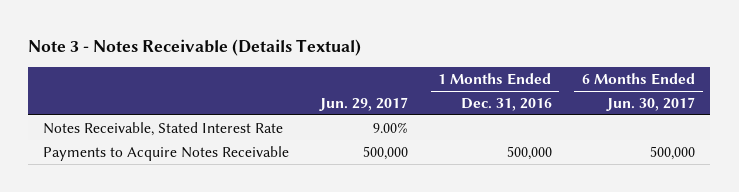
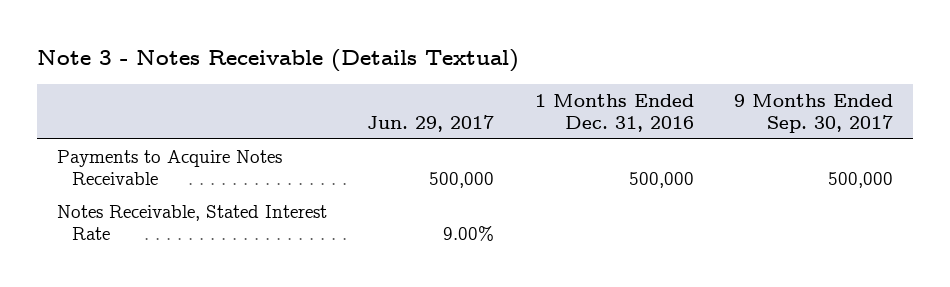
- | Jun. 29, 2017 | 1 Months Ended Dec. 31, 2016 | 6 Months Ended Jun. 30, 2017
+ | Jun. 29, 2017 | 1 Months Ended Dec. 31, 2016 | 9 Months Ended Sep. 30, 2017
moved down: Notes Receivable, Stated Interest Rate | 9.00% | |

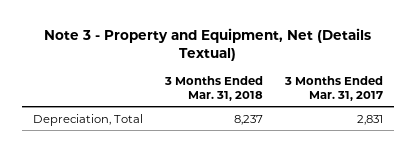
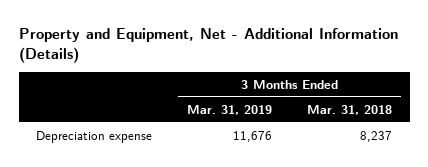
- Note 3 - Property and Equipment, Net (Details Textual)
+ Property and Equipment, Net - Additional Information (Details)
- | 3 Months Ended Mar. 31, 2018 | 3 Months Ended Mar. 31, 2017
+ | 3 Months Ended Mar. 31, 2019 | 3 Months Ended Mar. 31, 2018
- Depreciation, Total | 8,237 | 2,831
+ Depreciation expense | 11,676 | 8,237

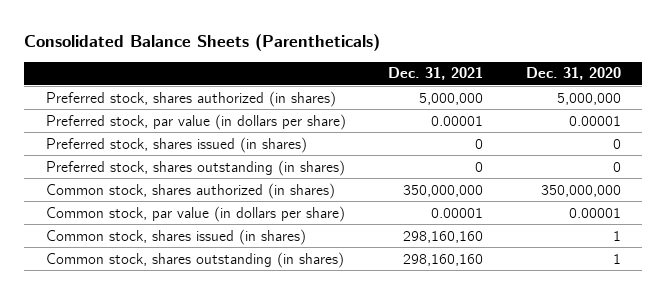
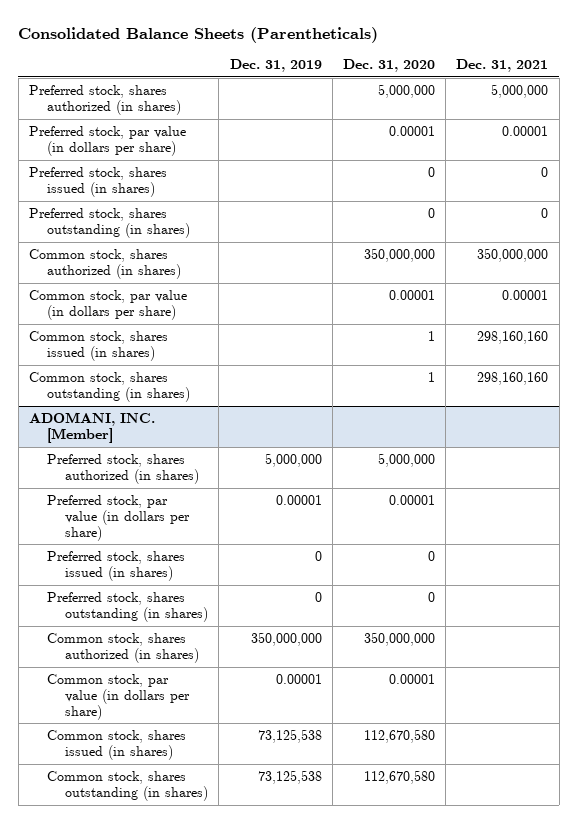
- | Dec. 31, 2021 | Dec. 31, 2020
+ | Dec. 31, 2019 | Dec. 31, 2020 | Dec. 31, 2021
+ ADOMANI, INC. [Member]
+ Preferred stock, shares authorized (in shares) | 5,000,000 | 5,000,000 |
+ Preferred stock, par value (in dollars per share) | 0.00001 | 0.00001 |
+ Preferred stock, shares issued (in shares) | 0 | 0 |
+ Preferred stock, shares outstanding (in shares) | 0 | 0 |
+ Common stock, shares authorized (in shares) | 350,000,000 | 350,000,000 |
+ Common stock, par value (in dollars per share) | 0.00001 | 0.00001 |
+ Common stock, shares issued (in shares) | 73,125,538 | 112,670,580 |
+ Common stock, shares outstanding (in shares) | 73,125,538 | 112,670,580 |

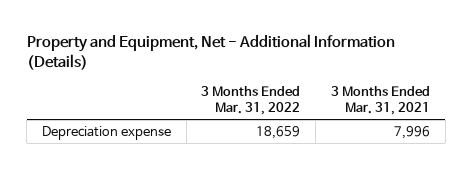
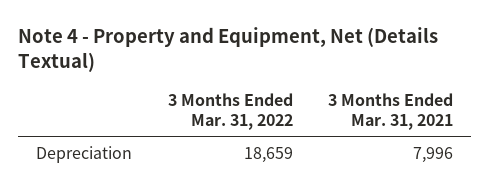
- Property and Equipment, Net - Additional Information (Details)
+ Note 4 - Property and Equipment, Net (Details Textual)
- Depreciation expense | 18,659 | 7,996
+ Depreciation | 18,659 | 7,996

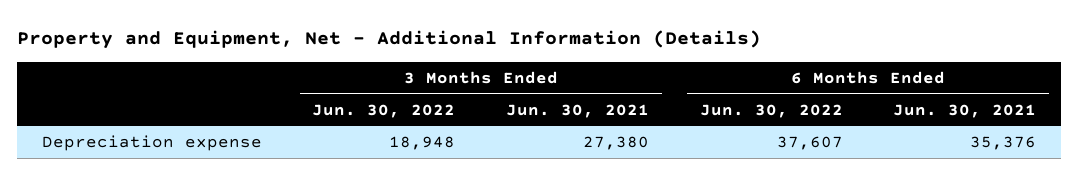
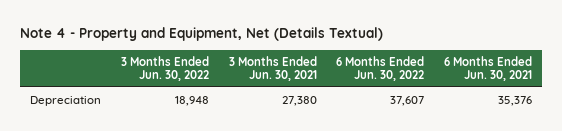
- Property and Equipment, Net - Additional Information (Details)
+ Note 4 - Property and Equipment, Net (Details Textual)
- Depreciation expense | 18,948 | 27,380 | 37,607 | 35,376
+ Depreciation | 18,948 | 27,380 | 37,607 | 35,376

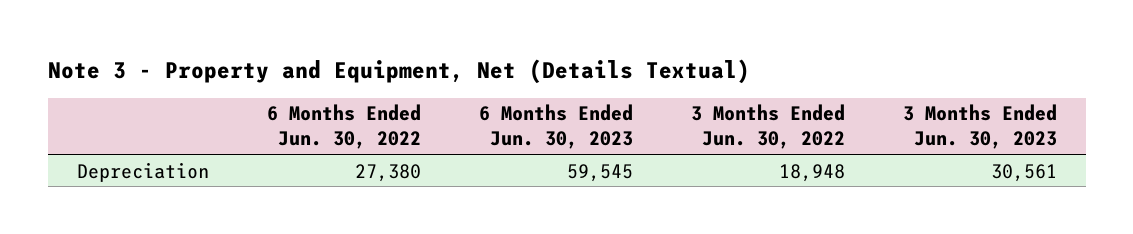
- Note 4 - Property and Equipment, Net (Details Textual)
+ Note 3 - Property and Equipment, Net (Details Textual)
- | 3 Months Ended Jun. 30, 2022 | 3 Months Ended Jun. 30, 2021 | 6 Months Ended Jun. 30, 2022 | 6 Months Ended Jun. 30, 2021
+ | 6 Months Ended Jun. 30, 2022 | 6 Months Ended Jun. 30, 2023 | 3 Months Ended Jun. 30, 2022 | 3 Months Ended Jun. 30, 2023
- Depreciation | 18,948 | 27,380 | 37,607 | 35,376
+ Depreciation | 27,380 | 59,545 | 18,948 | 30,561

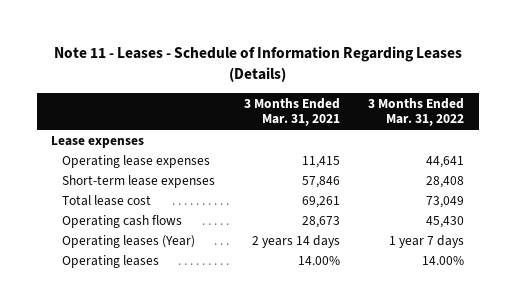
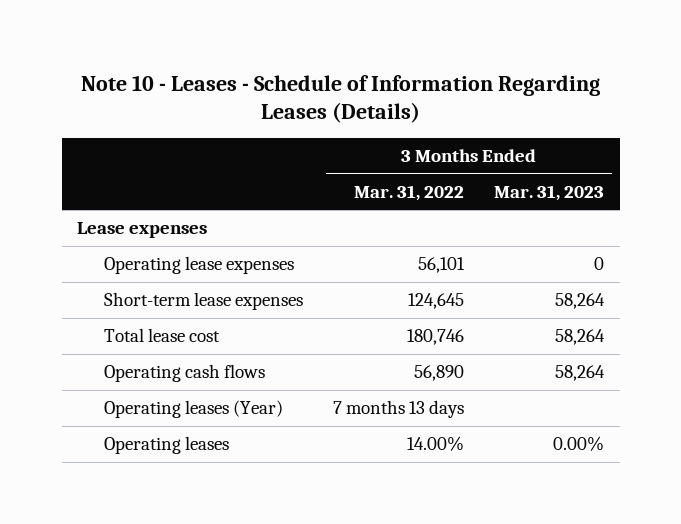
- Note 11 - Leases - Schedule of Information Regarding Leases (Details)
+ Note 10 - Leases - Schedule of Information Regarding Leases (Details)
- | 3 Months Ended Mar. 31, 2021 | 3 Months Ended Mar. 31, 2022
+ | 3 Months Ended Mar. 31, 2022 | 3 Months Ended Mar. 31, 2023
- Operating lease expenses | 11,415 | 44,641
- Short-term lease expenses | 57,846 | 28,408
- Total lease cost | 69,261 | 73,049
- Operating cash flows | 28,673 | 45,430
- Operating leases (Year) | 2 years 14 days | 1 year 7 days
+ Operating lease expenses | 56,101 | 0
+ Short-term lease expenses | 124,645 | 58,264
+ Total lease cost | 180,746 | 58,264
+ Operating cash flows | 56,890 | 58,264
+ Operating leases (Year) | 7 months 13 days |

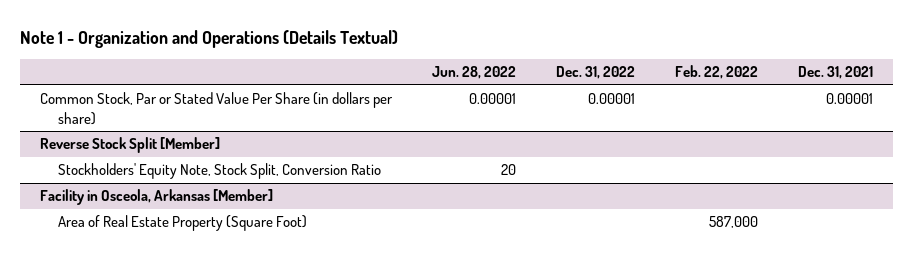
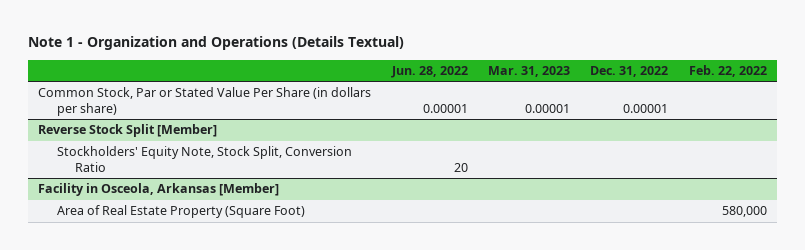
- | Jun. 28, 2022 | Dec. 31, 2022 | Feb. 22, 2022 | Dec. 31, 2021
+ | Jun. 28, 2022 | Mar. 31, 2023 | Dec. 31, 2022 | Feb. 22, 2022
@ Facility in Osceola, Arkansas [Member]
- Area of Real Estate Property (Square Foot) | | | 587,000 |
+ Area of Real Estate Property (Square Foot) | | | | 580,000

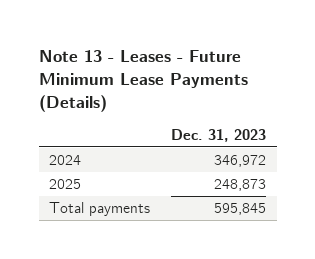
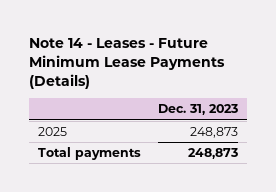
- Note 13 - Leases - Future Minimum Lease Payments (Details)
+ Note 14 - Leases - Future Minimum Lease Payments (Details)
- 2024 | 346,972
- Total payments | 595,845
+ Total payments | 248,873

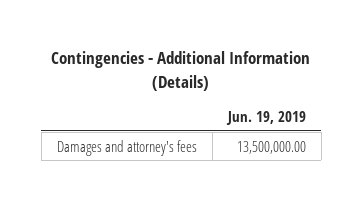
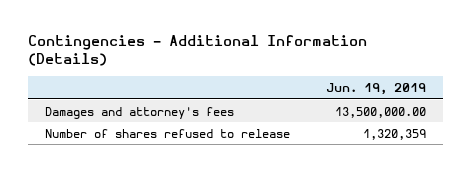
+ Number of shares refused to release | 1,320,359

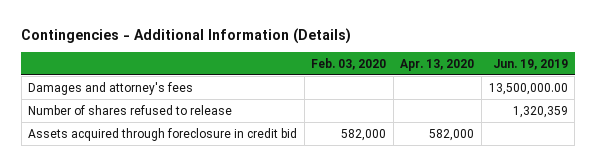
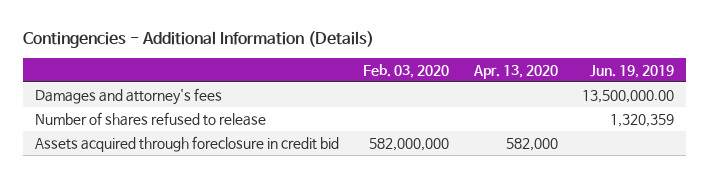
- Assets acquired through foreclosure in credit bid | 582,000 | 582,000 |
+ Assets acquired through foreclosure in credit bid | 582,000,000 | 582,000 |

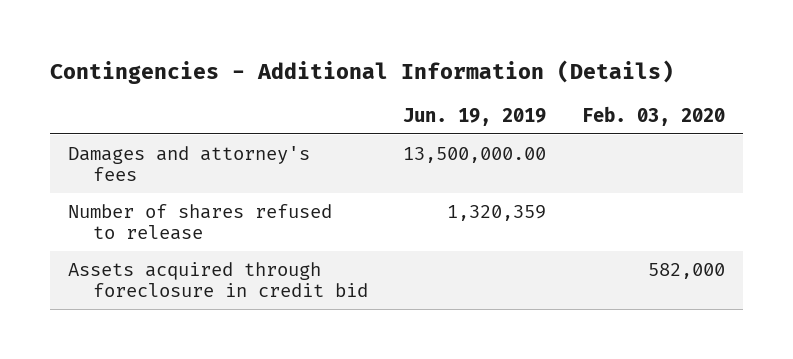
- | Feb. 03, 2020 | Apr. 13, 2020 | Jun. 19, 2019
+ | Jun. 19, 2019 | Feb. 03, 2020
- Assets acquired through foreclosure in credit bid | 582,000,000 | 582,000 |
+ Assets acquired through foreclosure in credit bid | | 582,000

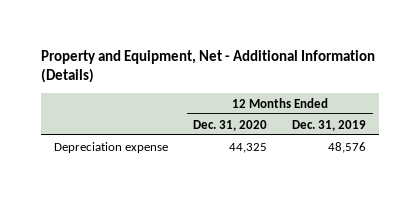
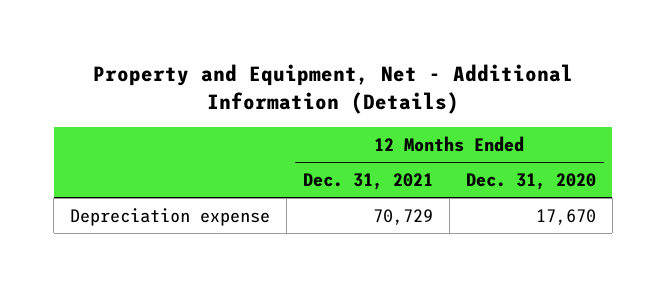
- | 12 Months Ended Dec. 31, 2020 | 12 Months Ended Dec. 31, 2019
+ | 12 Months Ended Dec. 31, 2021 | 12 Months Ended Dec. 31, 2020
- Depreciation expense | 44,325 | 48,576
+ Depreciation expense | 70,729 | 17,670

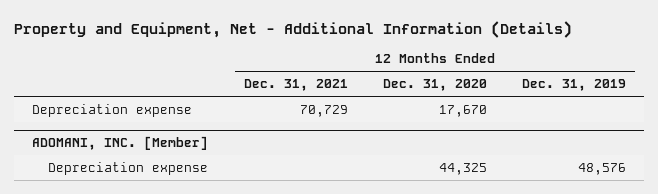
- | 12 Months Ended Dec. 31, 2021 | 12 Months Ended Dec. 31, 2020
+ | 12 Months Ended Dec. 31, 2021 | 12 Months Ended Dec. 31, 2020 | 12 Months Ended Dec. 31, 2019
+ ADOMANI, INC. [Member]
+ Depreciation expense | | 44,325 | 48,576

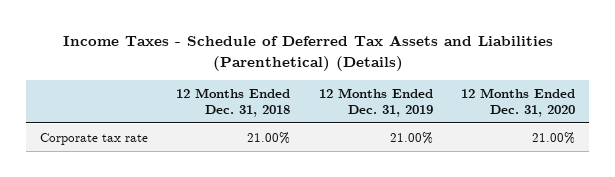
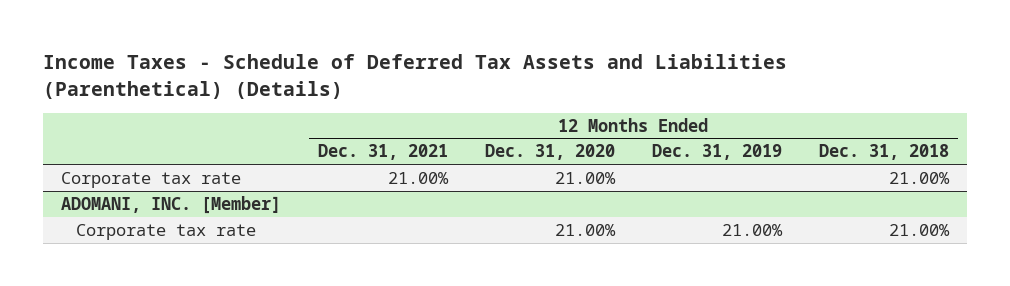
- | 12 Months Ended Dec. 31, 2018 | 12 Months Ended Dec. 31, 2019 | 12 Months Ended Dec. 31, 2020
+ | 12 Months Ended Dec. 31, 2021 | 12 Months Ended Dec. 31, 2020 | 12 Months Ended Dec. 31, 2019 | 12 Months Ended Dec. 31, 2018
+ Corporate tax rate | 21.00% | 21.00% | | 21.00%
+ ADOMANI, INC. [Member]

